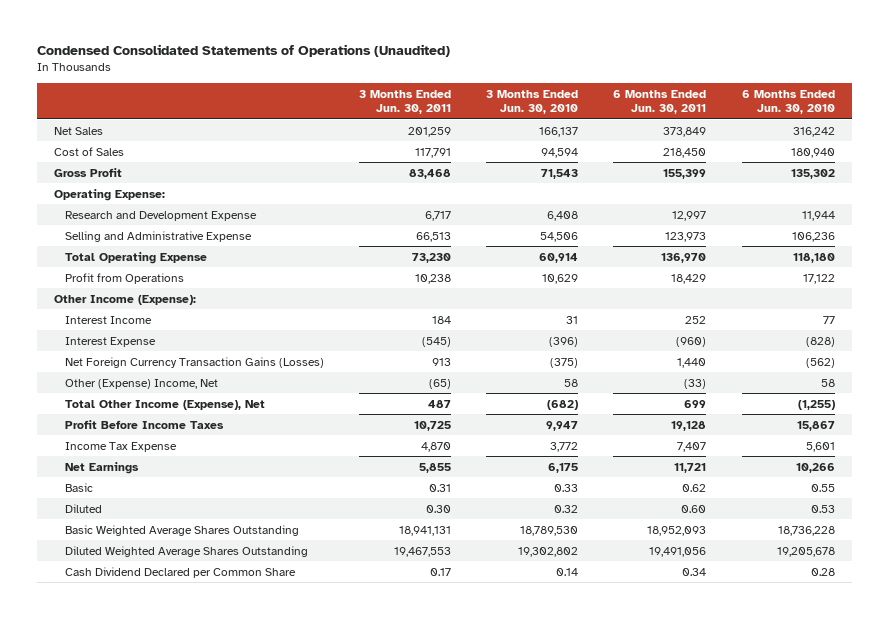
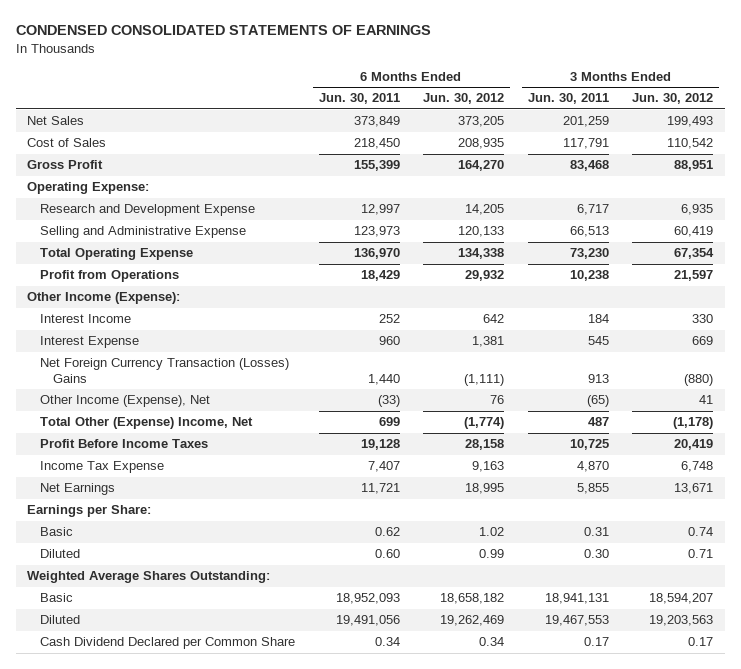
- Condensed Consolidated Statements of Operations (Unaudited)
+ CONDENSED CONSOLIDATED STATEMENTS OF EARNINGS
- | 3 Months Ended Jun. 30, 2011 | 3 Months Ended Jun. 30, 2010 | 6 Months Ended Jun. 30, 2011 | 6 Months Ended Jun. 30, 2010
+ | 6 Months Ended Jun. 30, 2011 | 6 Months Ended Jun. 30, 2012 | 3 Months Ended Jun. 30, 2011 | 3 Months Ended Jun. 30, 2012
- Interest Expense | (545) | (396) | (960) | (828)
- Net Foreign Currency Transaction Gains (Losses) | 913 | (375) | 1,440 | (562)
- Other (Expense) Income, Net | (65) | 58 | (33) | 58
- Total Other Income (Expense), Net | 487 | (682) | 699 | (1,255)
+ Interest Expense | 960 | 1,381 | 545 | 669
+ Net Foreign Currency Transaction (Losses) Gains | 1,440 | (1,111) | 913 | (880)
+ Other Income (Expense), Net | (33) | 76 | (65) | 41
+ Total Other (Expense) Income, Net | 699 | (1,774) | 487 | (1,178)
+ Earnings per Share:
- Basic Weighted Average Shares Outstanding | 18,941,131 | 18,789,530 | 18,952,093 | 18,736,228
- Diluted Weighted Average Shares Outstanding | 19,467,553 | 19,302,802 | 19,491,056 | 19,205,678
+ Weighted Average Shares Outstanding:
+ Basic | 18,952,093 | 18,658,182 | 18,941,131 | 18,594,207
+ Diluted | 19,491,056 | 19,262,469 | 19,467,553 | 19,203,563

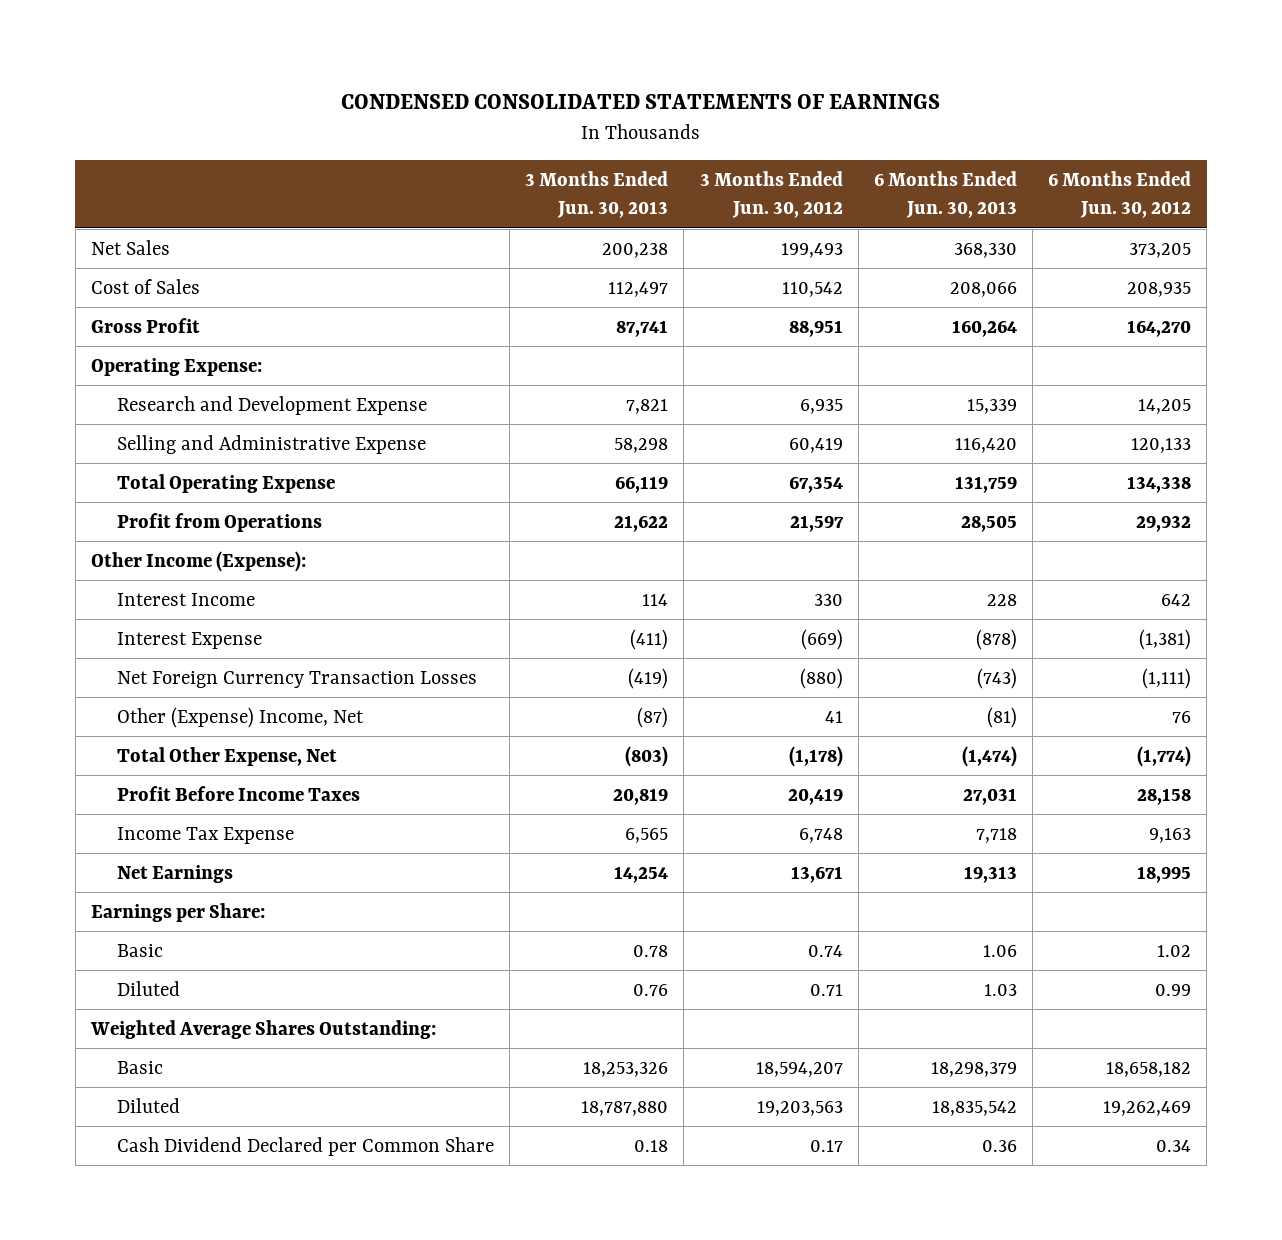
- | 6 Months Ended Jun. 30, 2011 | 6 Months Ended Jun. 30, 2012 | 3 Months Ended Jun. 30, 2011 | 3 Months Ended Jun. 30, 2012
+ | 3 Months Ended Jun. 30, 2013 | 3 Months Ended Jun. 30, 2012 | 6 Months Ended Jun. 30, 2013 | 6 Months Ended Jun. 30, 2012
- Interest Expense | 960 | 1,381 | 545 | 669
- Net Foreign Currency Transaction (Losses) Gains | 1,440 | (1,111) | 913 | (880)
- Other Income (Expense), Net | (33) | 76 | (65) | 41
- Total Other (Expense) Income, Net | 699 | (1,774) | 487 | (1,178)
+ Interest Expense | (411) | (669) | (878) | (1,381)
+ Net Foreign Currency Transaction Losses | (419) | (880) | (743) | (1,111)
+ Other (Expense) Income, Net | (87) | 41 | (81) | 76
+ Total Other Expense, Net | (803) | (1,178) | (1,474) | (1,774)

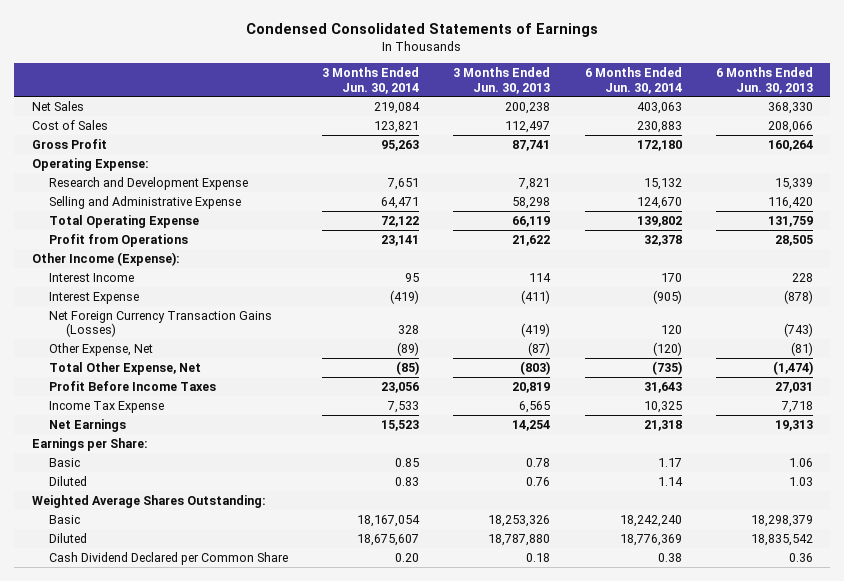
- CONDENSED CONSOLIDATED STATEMENTS OF EARNINGS
+ Condensed Consolidated Statements of Earnings
- | 3 Months Ended Jun. 30, 2013 | 3 Months Ended Jun. 30, 2012 | 6 Months Ended Jun. 30, 2013 | 6 Months Ended Jun. 30, 2012
+ | 3 Months Ended Jun. 30, 2014 | 3 Months Ended Jun. 30, 2013 | 6 Months Ended Jun. 30, 2014 | 6 Months Ended Jun. 30, 2013
- Net Foreign Currency Transaction Losses | (419) | (880) | (743) | (1,111)
- Other (Expense) Income, Net | (87) | 41 | (81) | 76
+ Net Foreign Currency Transaction Gains (Losses) | 328 | (419) | 120 | (743)
+ Other Expense, Net | (89) | (87) | (120) | (81)

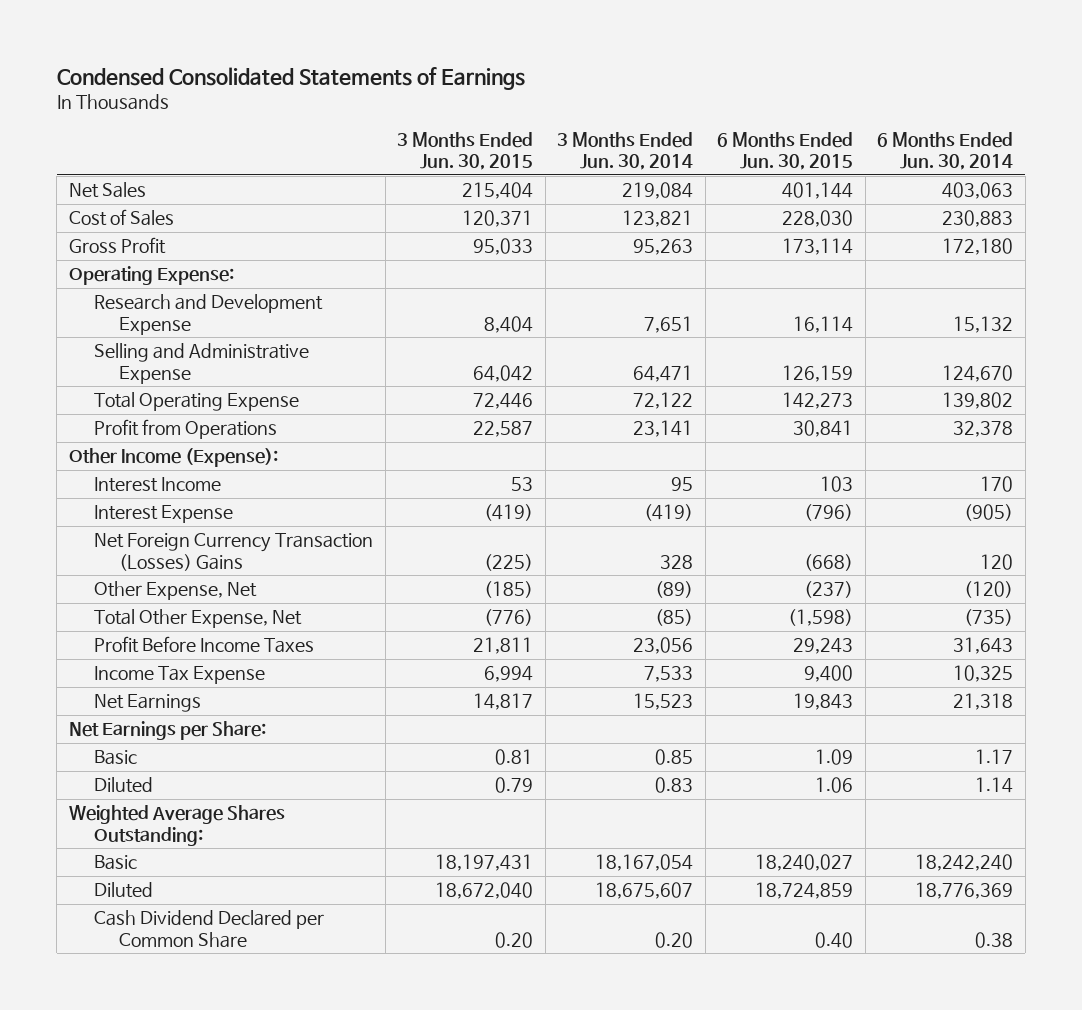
- | 3 Months Ended Jun. 30, 2014 | 3 Months Ended Jun. 30, 2013 | 6 Months Ended Jun. 30, 2014 | 6 Months Ended Jun. 30, 2013
+ | 3 Months Ended Jun. 30, 2015 | 3 Months Ended Jun. 30, 2014 | 6 Months Ended Jun. 30, 2015 | 6 Months Ended Jun. 30, 2014
- Net Foreign Currency Transaction Gains (Losses) | 328 | (419) | 120 | (743)
+ Net Foreign Currency Transaction (Losses) Gains | (225) | 328 | (668) | 120
- Earnings per Share:
+ Net Earnings per Share:

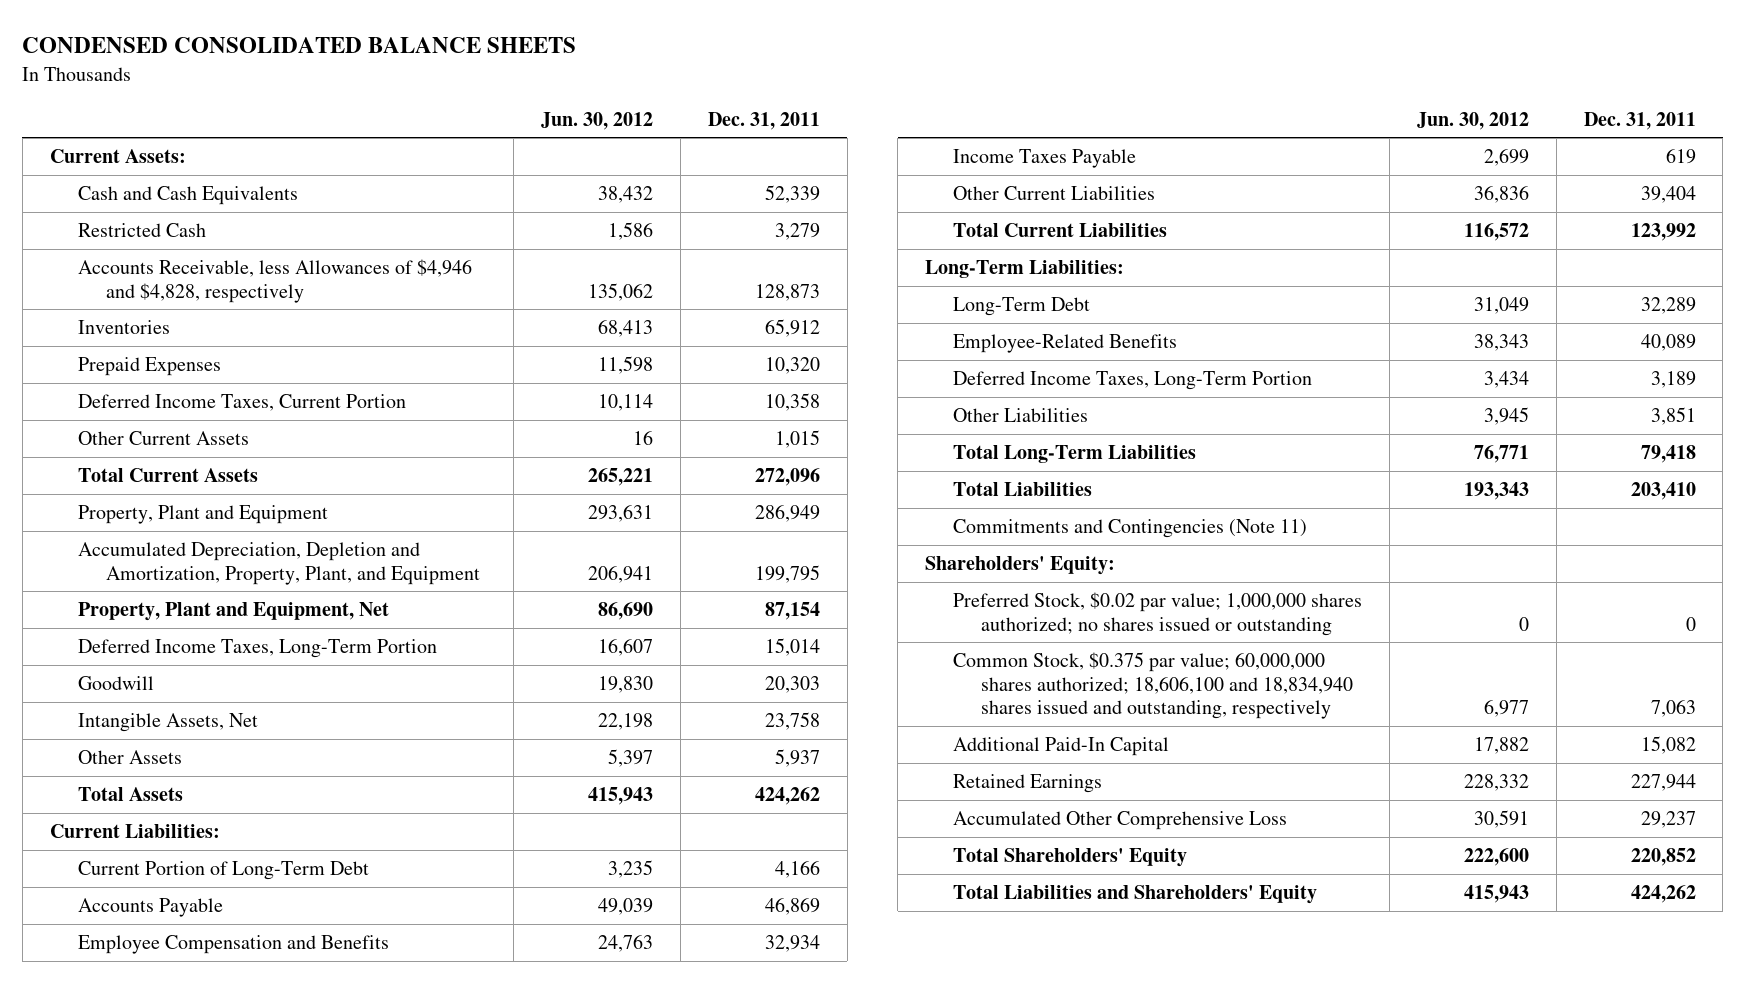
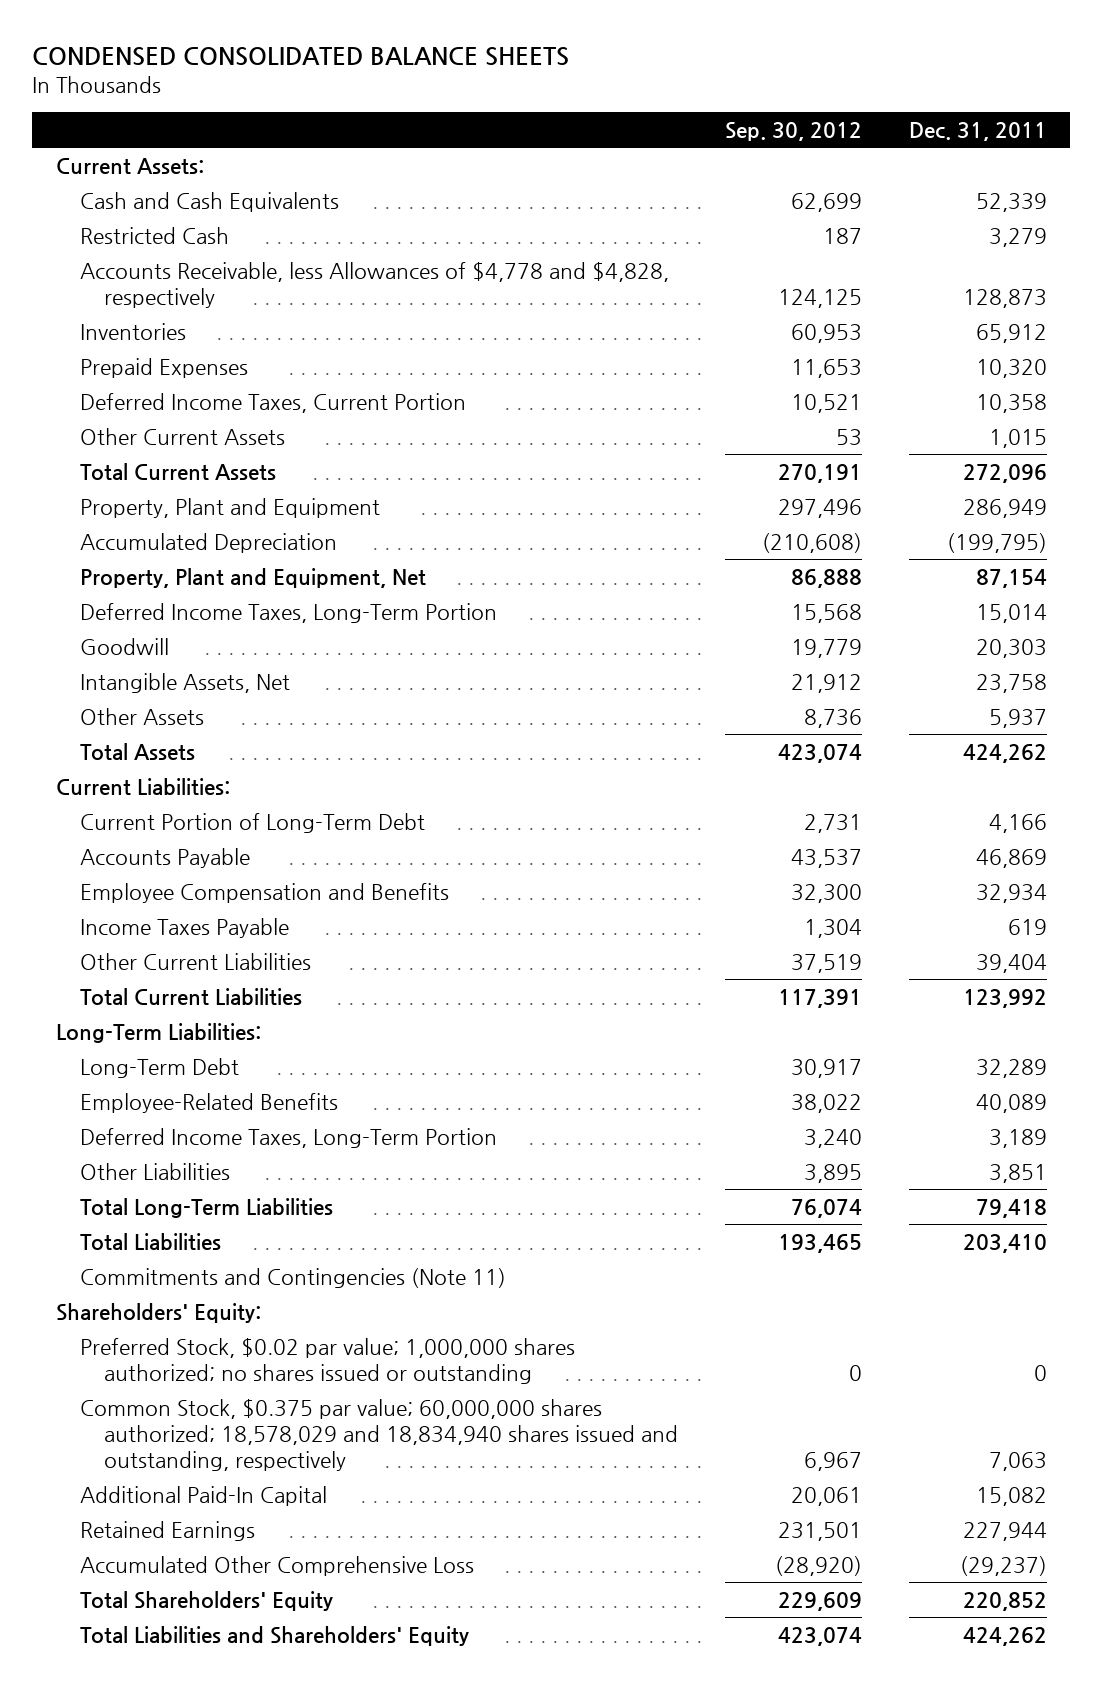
- | Jun. 30, 2012 | Dec. 31, 2011
+ | Sep. 30, 2012 | Dec. 31, 2011
- Accounts Receivable, less Allowances of $4,946 and $4,828, respectively | 135,062 | 128,873
+ Accounts Receivable, less Allowances of $4,778 and $4,828, respectively | 124,125 | 128,873
- Accumulated Depreciation, Depletion and Amortization, Property, Plant, and Equipment | 206,941 | 199,795
+ Accumulated Depreciation | (210,608) | (199,795)
- Common Stock, $0.375 par value; 60,000,000 shares authorized; 18,606,100 and 18,834,940 shares issued and outstanding, respectively | 6,977 | 7,063
+ Common Stock, $0.375 par value; 60,000,000 shares authorized; 18,578,029 and 18,834,940 shares issued and outstanding, respectively | 6,967 | 7,063
- Accumulated Other Comprehensive Loss | 30,591 | 29,237
+ Accumulated Other Comprehensive Loss | (28,920) | (29,237)

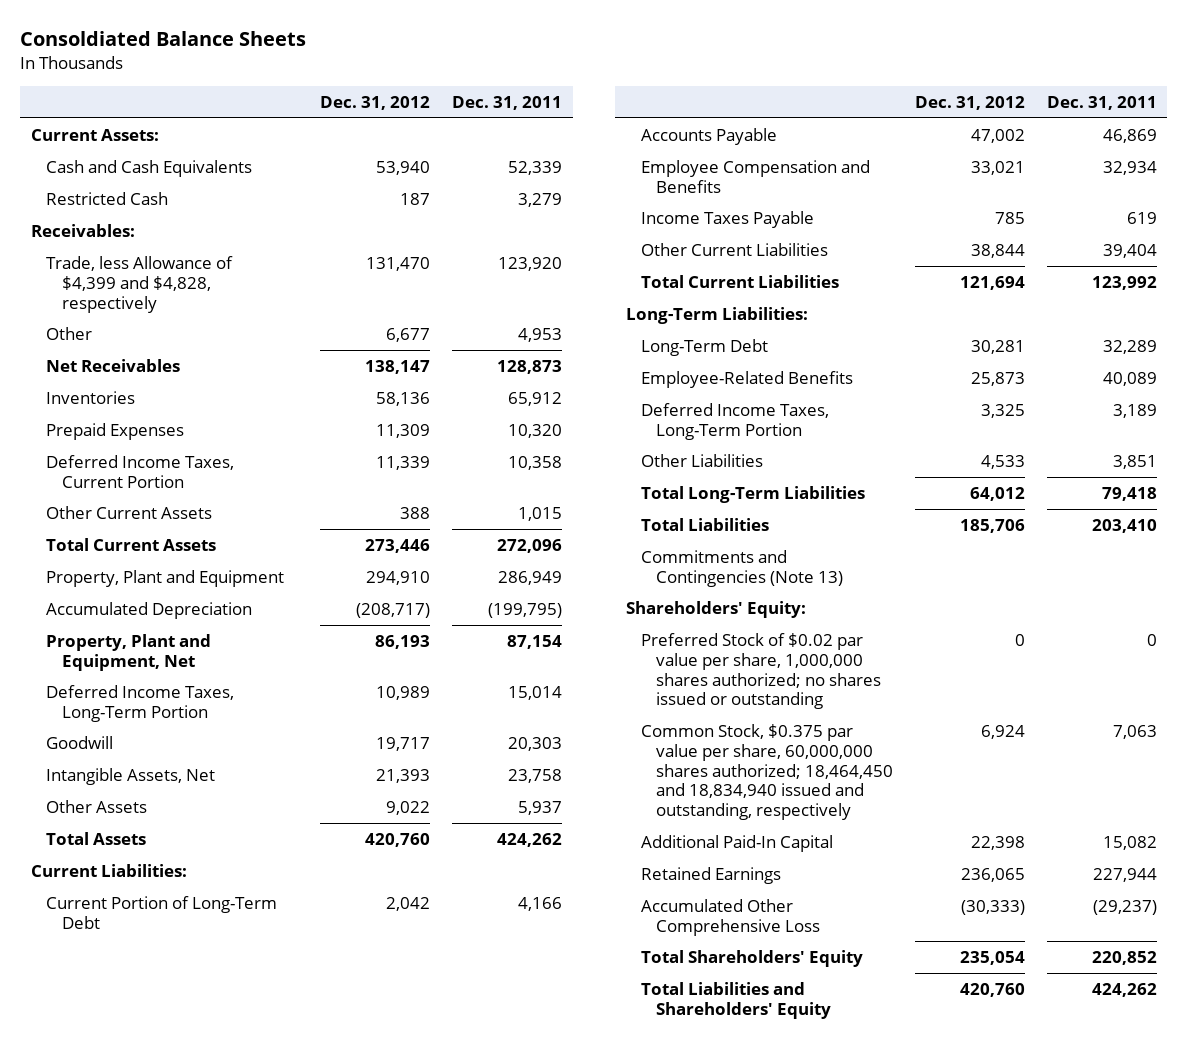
- CONDENSED CONSOLIDATED BALANCE SHEETS
+ Consoldiated Balance Sheets
- | Sep. 30, 2012 | Dec. 31, 2011
+ | Dec. 31, 2012 | Dec. 31, 2011
- Accounts Receivable, less Allowances of $4,778 and $4,828, respectively | 124,125 | 128,873
+ Receivables:
+ Trade, less Allowance of $4,399 and $4,828, respectively | 131,470 | 123,920
+ Other | 6,677 | 4,953
+ Net Receivables | 138,147 | 128,873
- Commitments and Contingencies (Note 11)
+ Commitments and Contingencies (Note 13)
- Preferred Stock, $0.02 par value; 1,000,000 shares authorized; no shares issued or outstanding | 0 | 0
- Common Stock, $0.375 par value; 60,000,000 shares authorized; 18,578,029 and 18,834,940 shares issued and outstanding, respectively | 6,967 | 7,063
+ Preferred Stock of $0.02 par value per share, 1,000,000 shares authorized; no shares issued or outstanding | 0 | 0
+ Common Stock, $0.375 par value per share, 60,000,000 shares authorized; 18,464,450 and 18,834,940 issued and outstanding, respectively | 6,924 | 7,063

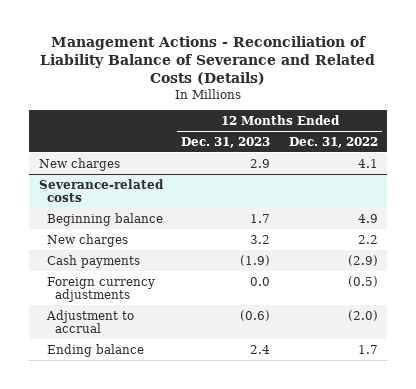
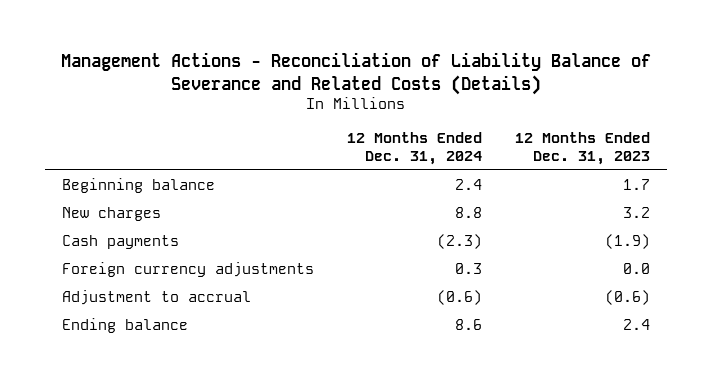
- | 12 Months Ended Dec. 31, 2023 | 12 Months Ended Dec. 31, 2022
+ | 12 Months Ended Dec. 31, 2024 | 12 Months Ended Dec. 31, 2023
- New charges | 2.9 | 4.1
- Severance-related costs

